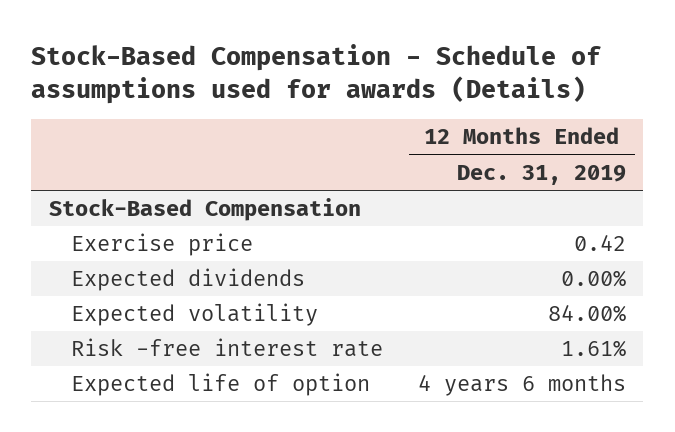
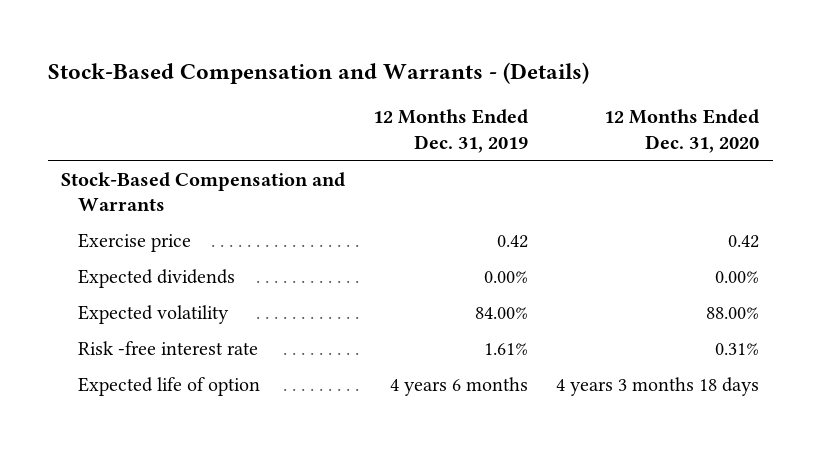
- Stock-Based Compensation - Schedule of assumptions used for awards (Details)
+ Stock-Based Compensation and Warrants - (Details)
- | 12 Months Ended Dec. 31, 2019
+ | 12 Months Ended Dec. 31, 2019 | 12 Months Ended Dec. 31, 2020
- Stock-Based Compensation
+ Stock-Based Compensation and Warrants

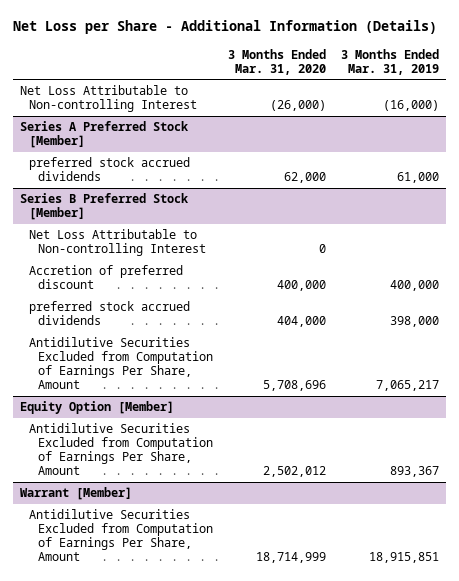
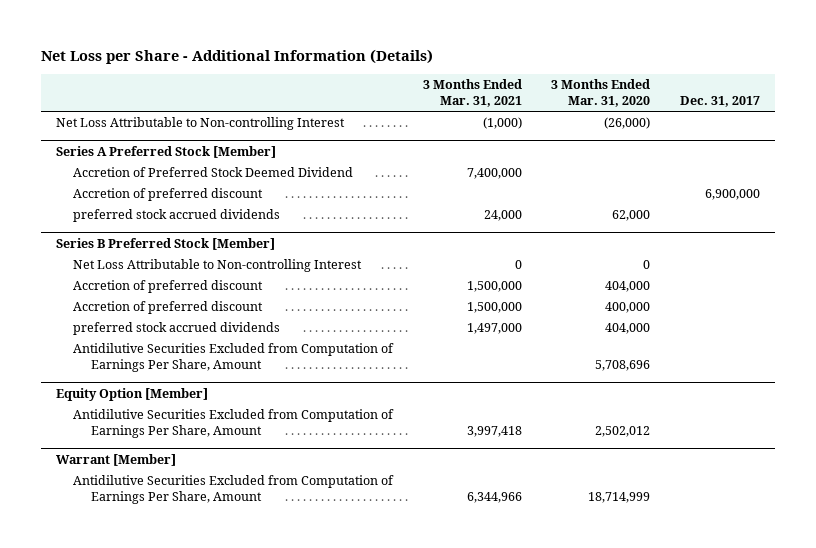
- | 3 Months Ended Mar. 31, 2020 | 3 Months Ended Mar. 31, 2019
+ | 3 Months Ended Mar. 31, 2021 | 3 Months Ended Mar. 31, 2020 | Dec. 31, 2017
@ Series A Preferred Stock [Member]
+ Accretion of Preferred Stock Deemed Dividend | 7,400,000 | |
+ Accretion of preferred discount | | | 6,900,000
@ Series B Preferred Stock [Member]
+ Accretion of preferred discount | 1,500,000 | 404,000 |

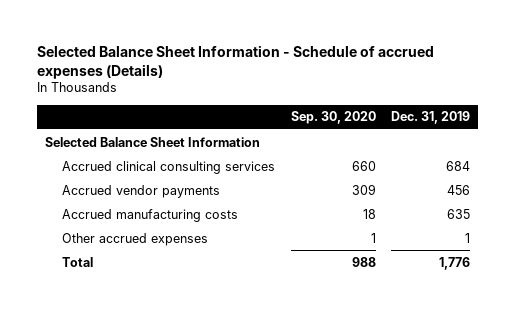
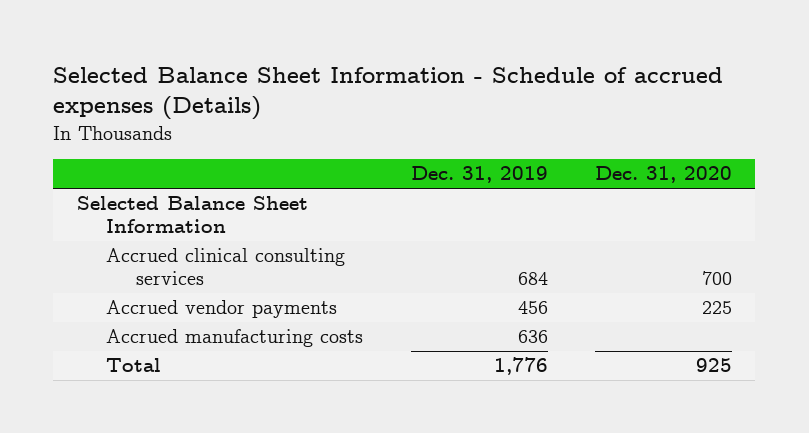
- | Sep. 30, 2020 | Dec. 31, 2019
+ | Dec. 31, 2019 | Dec. 31, 2020
- Accrued manufacturing costs | 18 | 635
- Other accrued expenses | 1 | 1
+ Accrued manufacturing costs | 636 |

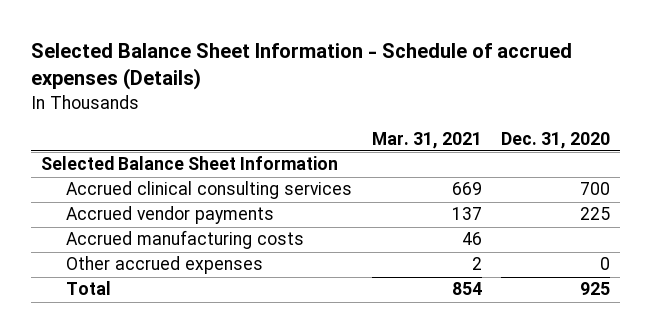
- | Dec. 31, 2019 | Dec. 31, 2020
+ | Mar. 31, 2021 | Dec. 31, 2020
+ Other accrued expenses | 2 | 0

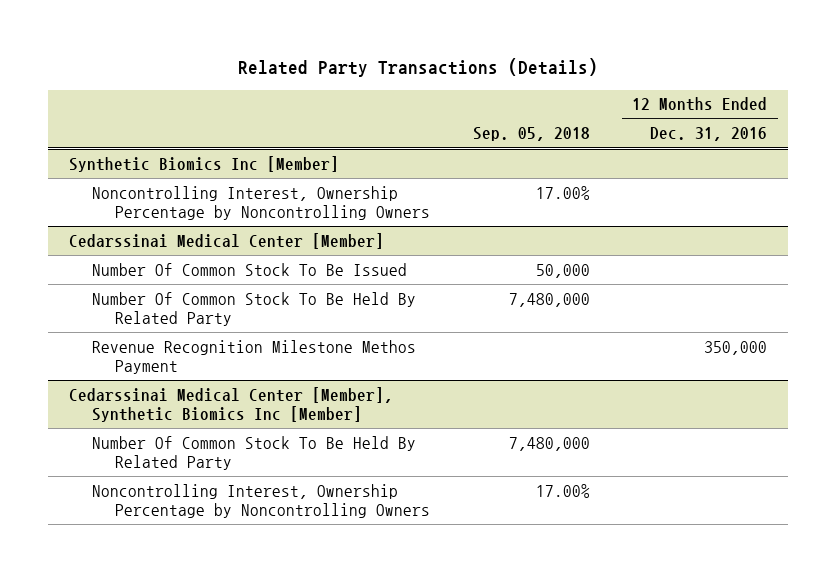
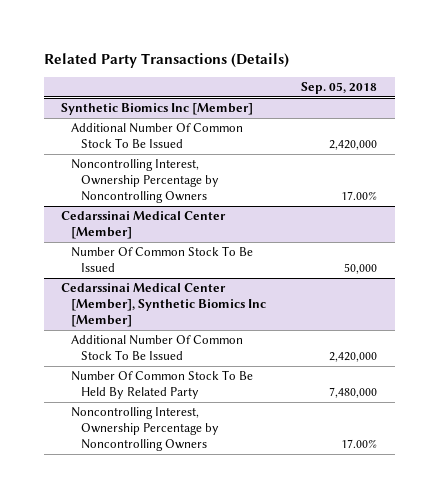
- | Sep. 05, 2018 | 12 Months Ended Dec. 31, 2016
+ | Sep. 05, 2018
@ Synthetic Biomics Inc [Member]
+ Additional Number Of Common Stock To Be Issued | 2,420,000
@ Cedarssinai Medical Center [Member]
- Number Of Common Stock To Be Held By Related Party | 7,480,000 |
- Revenue Recognition Milestone Methos Payment | | 350,000
@ Cedarssinai Medical Center [Member], Synthetic Biomics Inc [Member]
+ Additional Number Of Common Stock To Be Issued | 2,420,000

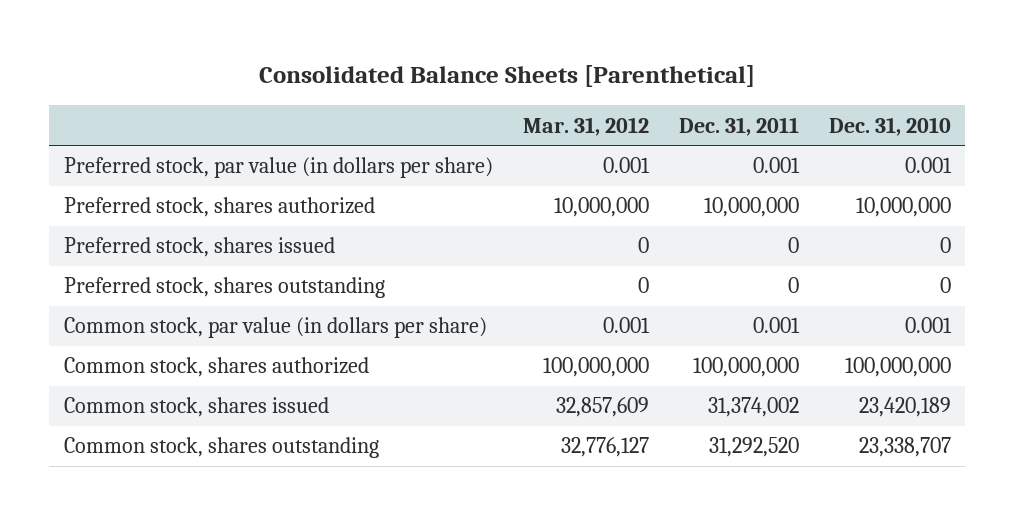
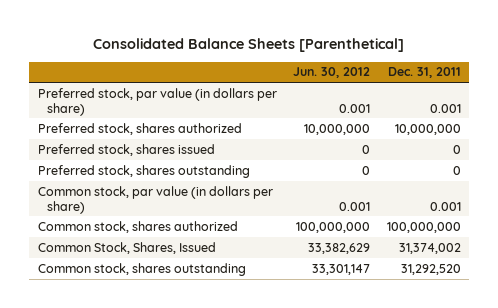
- | Mar. 31, 2012 | Dec. 31, 2011 | Dec. 31, 2010
+ | Jun. 30, 2012 | Dec. 31, 2011
- Common stock, shares issued | 32,857,609 | 31,374,002 | 23,420,189
+ Common Stock, Shares, Issued | 33,382,629 | 31,374,002

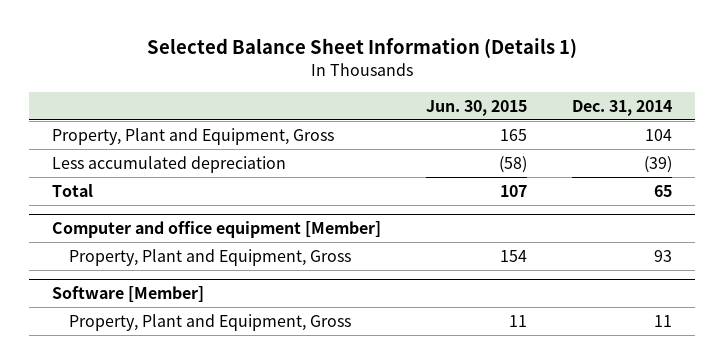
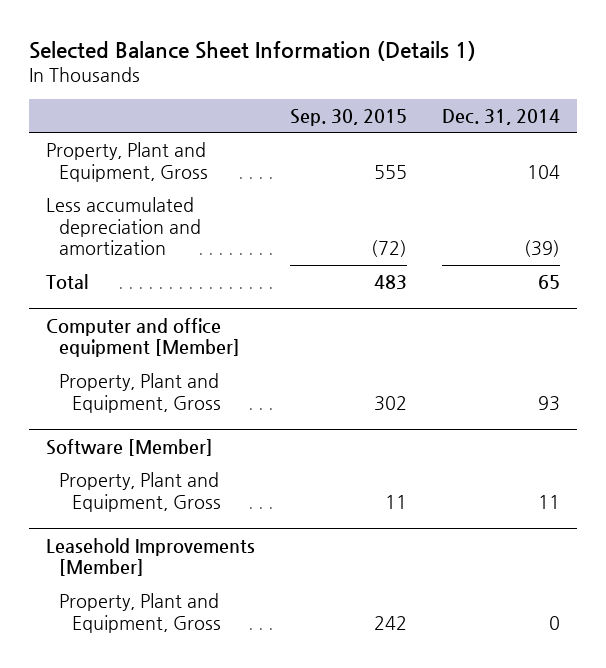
- | Jun. 30, 2015 | Dec. 31, 2014
+ | Sep. 30, 2015 | Dec. 31, 2014
- Less accumulated depreciation | (58) | (39)
+ Less accumulated depreciation and amortization | (72) | (39)
+ Leasehold Improvements [Member]
+ Property, Plant and Equipment, Gross | 242 | 0

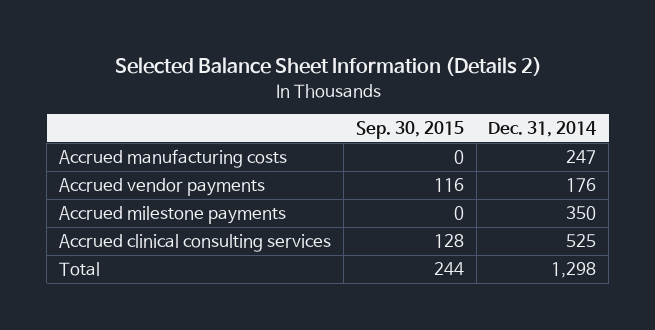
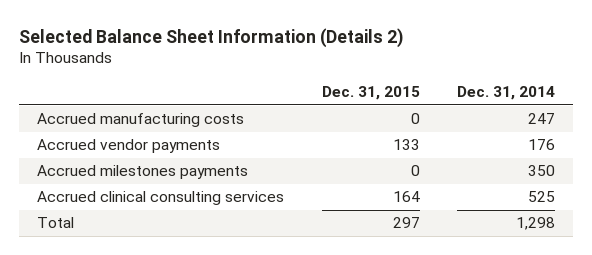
- | Sep. 30, 2015 | Dec. 31, 2014
+ | Dec. 31, 2015 | Dec. 31, 2014
- Accrued milestone payments | 0 | 350
+ Accrued milestones payments | 0 | 350

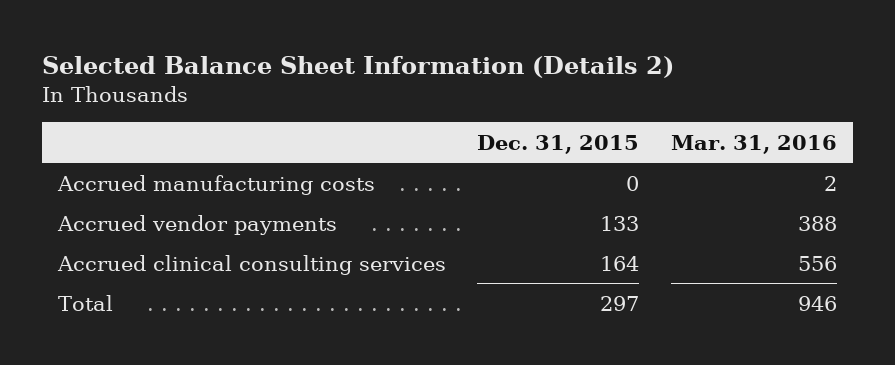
- | Dec. 31, 2015 | Dec. 31, 2014
+ | Dec. 31, 2015 | Mar. 31, 2016
- Accrued milestones payments | 0 | 350

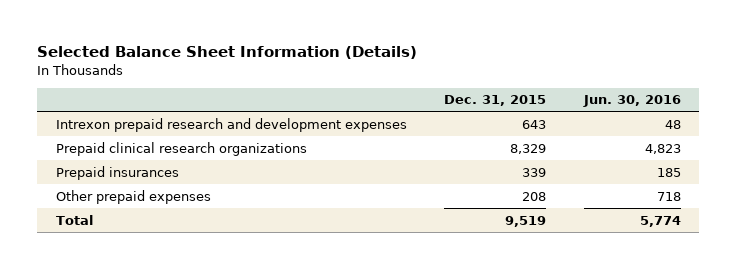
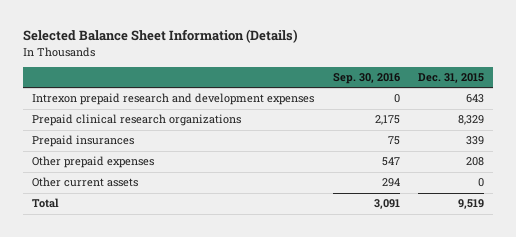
- | Dec. 31, 2015 | Jun. 30, 2016
+ | Sep. 30, 2016 | Dec. 31, 2015
+ Other current assets | 294 | 0

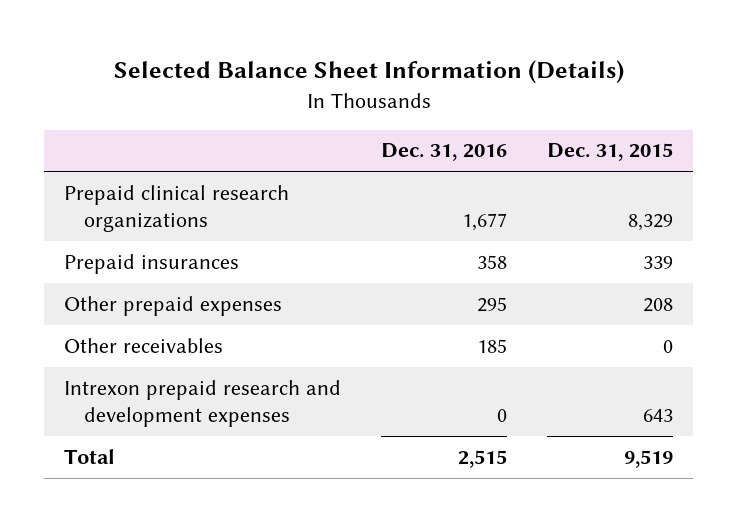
- | Sep. 30, 2016 | Dec. 31, 2015
+ | Dec. 31, 2016 | Dec. 31, 2015
- Other current assets | 294 | 0
+ Other receivables | 185 | 0
moved down: Intrexon prepaid research and development expenses | 0 | 643

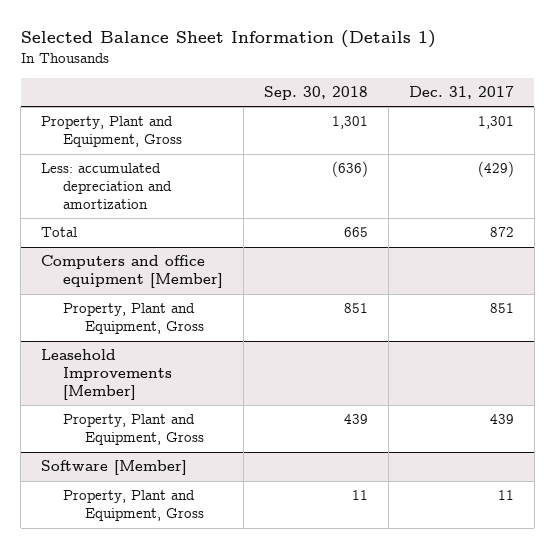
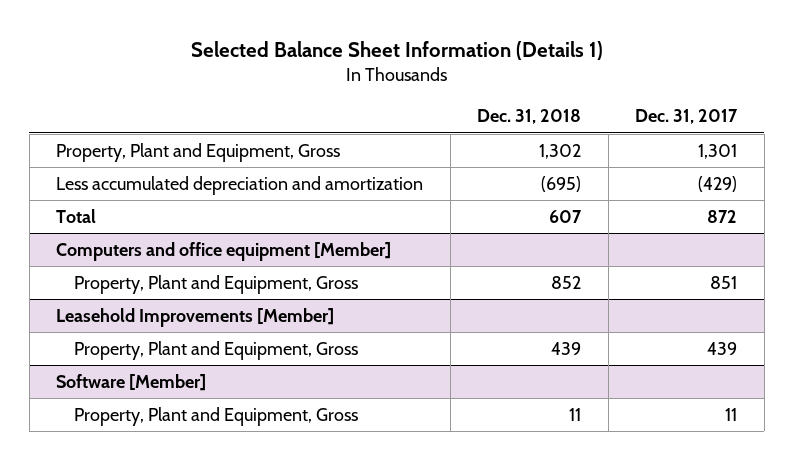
- | Sep. 30, 2018 | Dec. 31, 2017
+ | Dec. 31, 2018 | Dec. 31, 2017
- Less: accumulated depreciation and amortization | (636) | (429)
+ Less accumulated depreciation and amortization | (695) | (429)

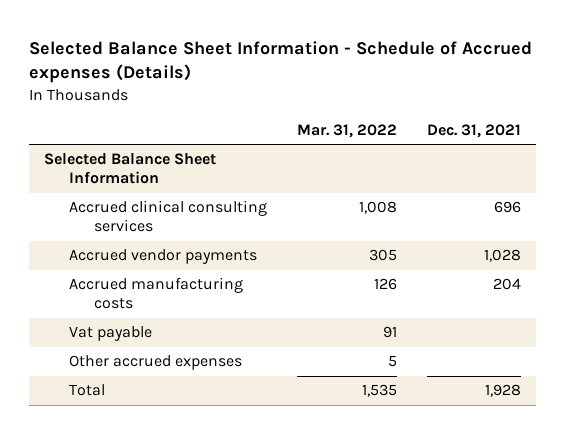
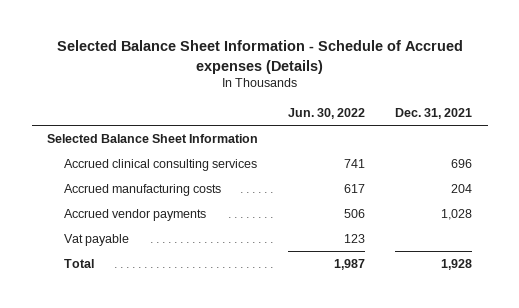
- | Mar. 31, 2022 | Dec. 31, 2021
+ | Jun. 30, 2022 | Dec. 31, 2021
moved down: Accrued vendor payments | 506 | 1,028
- Other accrued expenses | 5 |

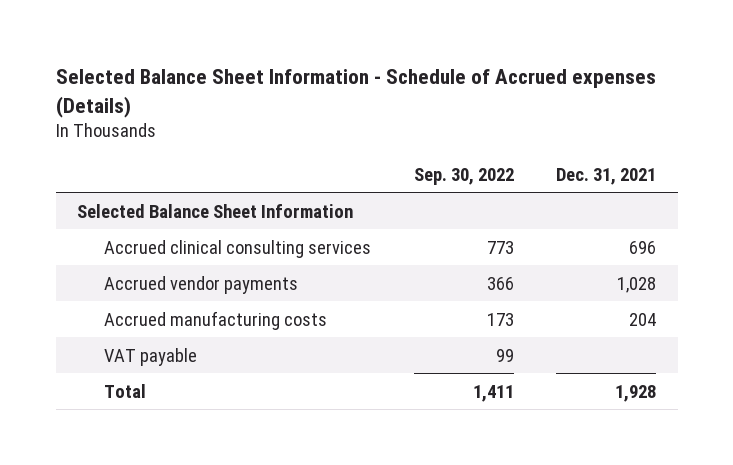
- | Jun. 30, 2022 | Dec. 31, 2021
+ | Sep. 30, 2022 | Dec. 31, 2021
- Vat payable | 123 |
moved down: Accrued manufacturing costs | 173 | 204
+ VAT payable | 99 |

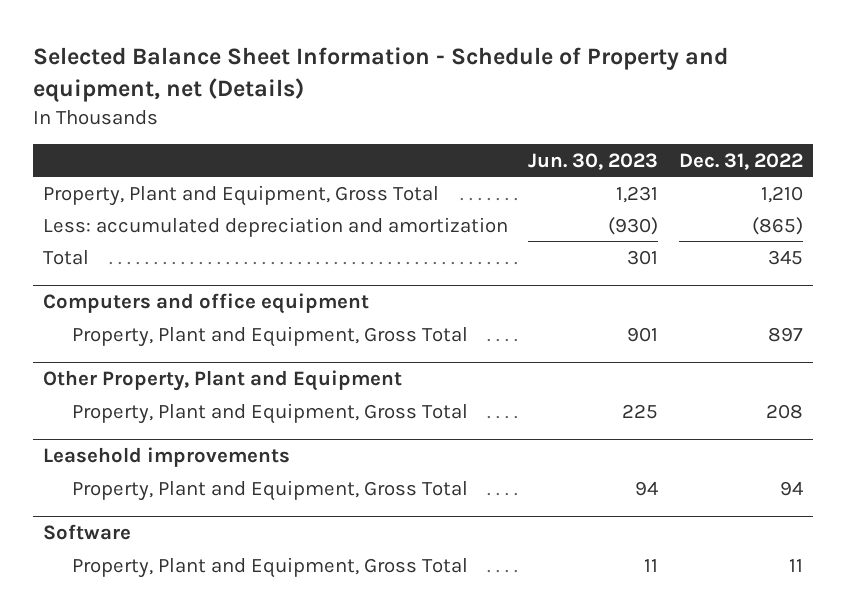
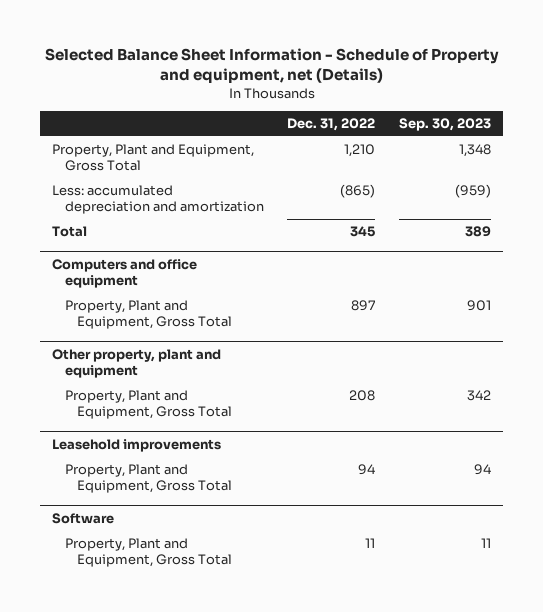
- | Jun. 30, 2023 | Dec. 31, 2022
+ | Dec. 31, 2022 | Sep. 30, 2023
- Other Property, Plant and Equipment
+ Other property, plant and equipment

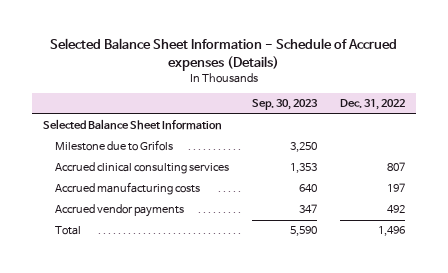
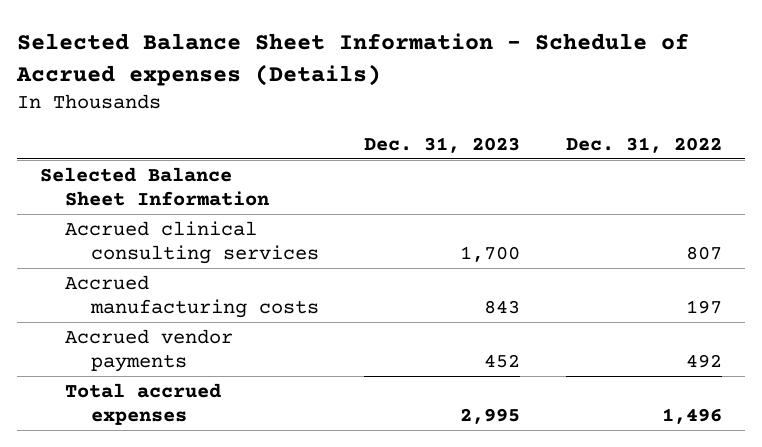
- | Sep. 30, 2023 | Dec. 31, 2022
+ | Dec. 31, 2023 | Dec. 31, 2022
- Milestone due to Grifols | 3,250 |
- Total | 5,590 | 1,496
+ Total accrued expenses | 2,995 | 1,496

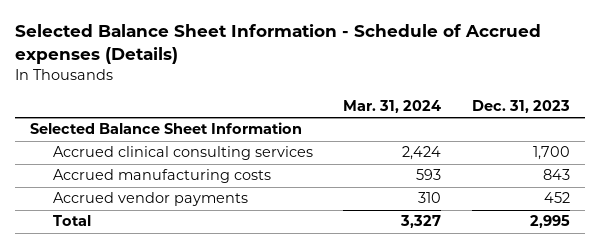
- | Dec. 31, 2023 | Dec. 31, 2022
+ | Mar. 31, 2024 | Dec. 31, 2023
- Total accrued expenses | 2,995 | 1,496
+ Total | 3,327 | 2,995

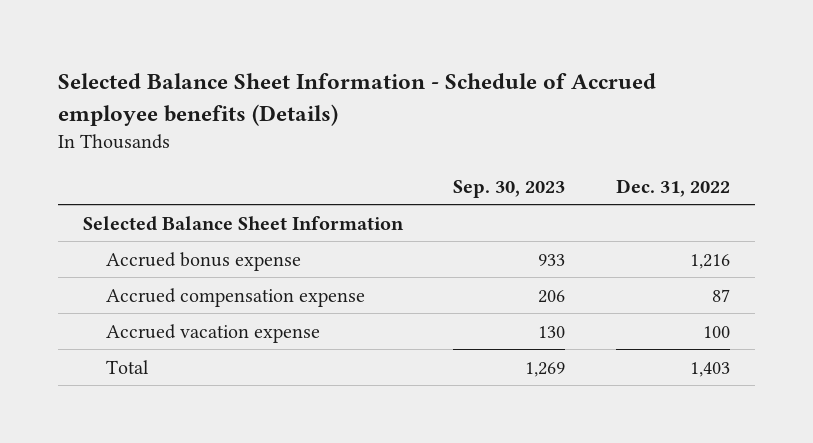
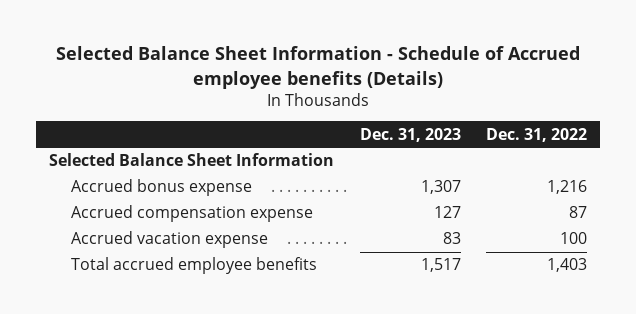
- | Sep. 30, 2023 | Dec. 31, 2022
+ | Dec. 31, 2023 | Dec. 31, 2022
- Total | 1,269 | 1,403
+ Total accrued employee benefits | 1,517 | 1,403

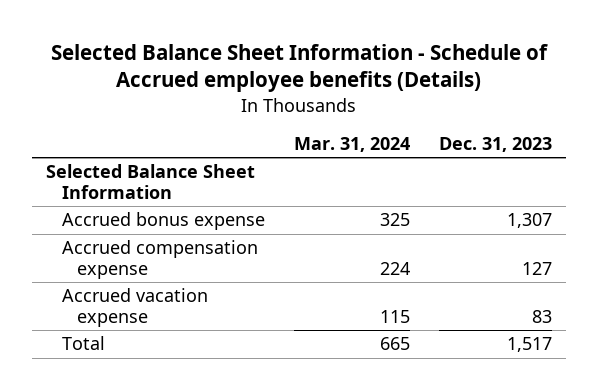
- | Dec. 31, 2023 | Dec. 31, 2022
+ | Mar. 31, 2024 | Dec. 31, 2023
- Total accrued employee benefits | 1,517 | 1,403
+ Total | 665 | 1,517

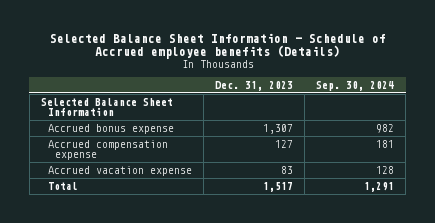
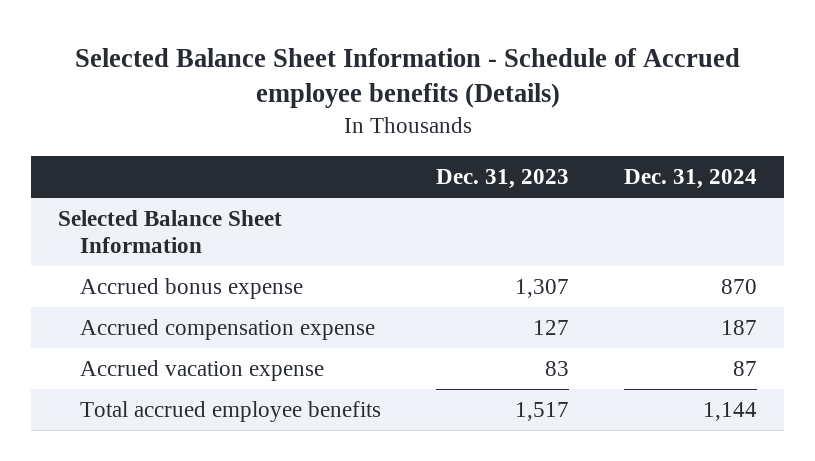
- | Dec. 31, 2023 | Sep. 30, 2024
+ | Dec. 31, 2023 | Dec. 31, 2024
- Total | 1,517 | 1,291
+ Total accrued employee benefits | 1,517 | 1,144

